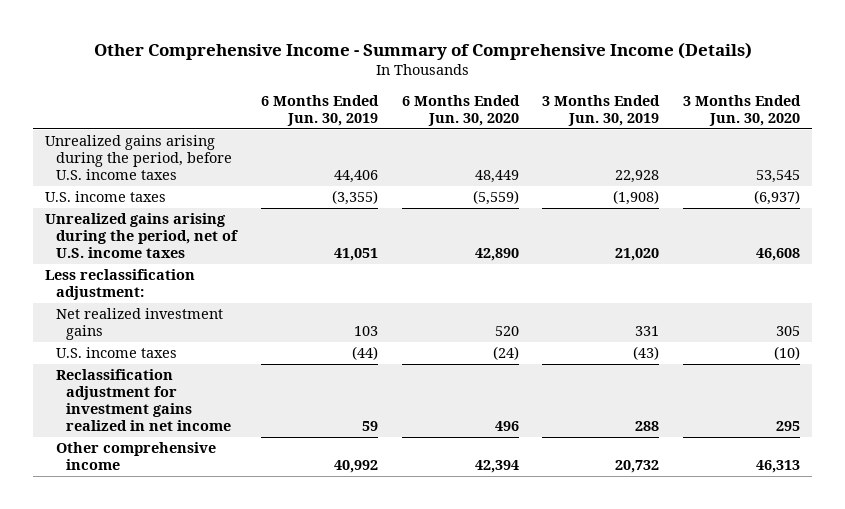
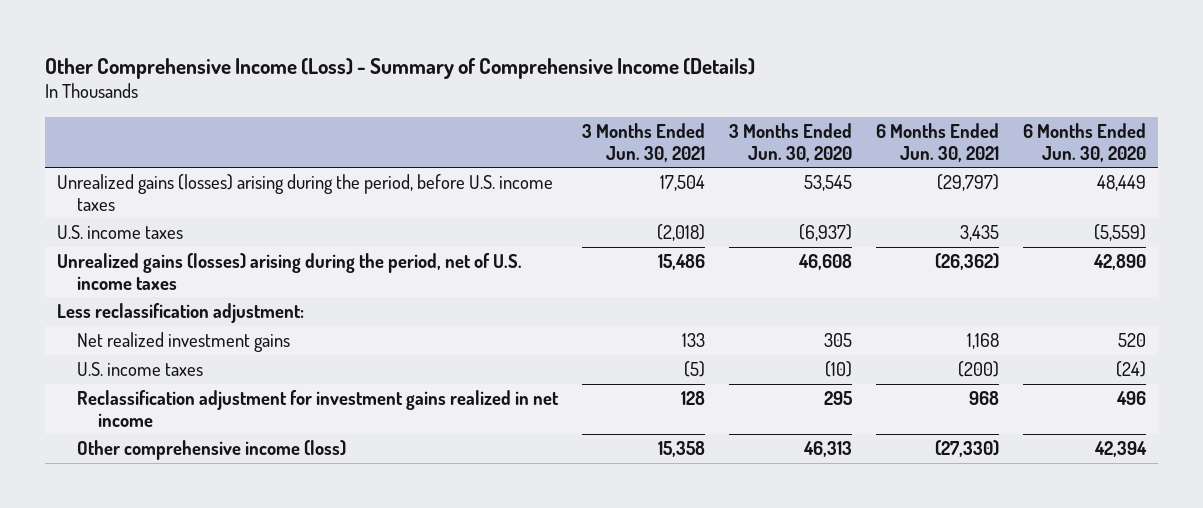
- Other Comprehensive Income - Summary of Comprehensive Income (Details)
+ Other Comprehensive Income (Loss) - Summary of Comprehensive Income (Details)
- | 6 Months Ended Jun. 30, 2019 | 6 Months Ended Jun. 30, 2020 | 3 Months Ended Jun. 30, 2019 | 3 Months Ended Jun. 30, 2020
+ | 3 Months Ended Jun. 30, 2021 | 3 Months Ended Jun. 30, 2020 | 6 Months Ended Jun. 30, 2021 | 6 Months Ended Jun. 30, 2020
- Unrealized gains arising during the period, before U.S. income taxes | 44,406 | 48,449 | 22,928 | 53,545
+ Unrealized gains (losses) arising during the period, before U.S. income taxes | 17,504 | 53,545 | (29,797) | 48,449
- Unrealized gains arising during the period, net of U.S. income taxes | 41,051 | 42,890 | 21,020 | 46,608
+ Unrealized gains (losses) arising during the period, net of U.S. income taxes | 15,486 | 46,608 | (26,362) | 42,890
- Other comprehensive income | 40,992 | 42,394 | 20,732 | 46,313
+ Other comprehensive income (loss) | 15,358 | 46,313 | (27,330) | 42,394

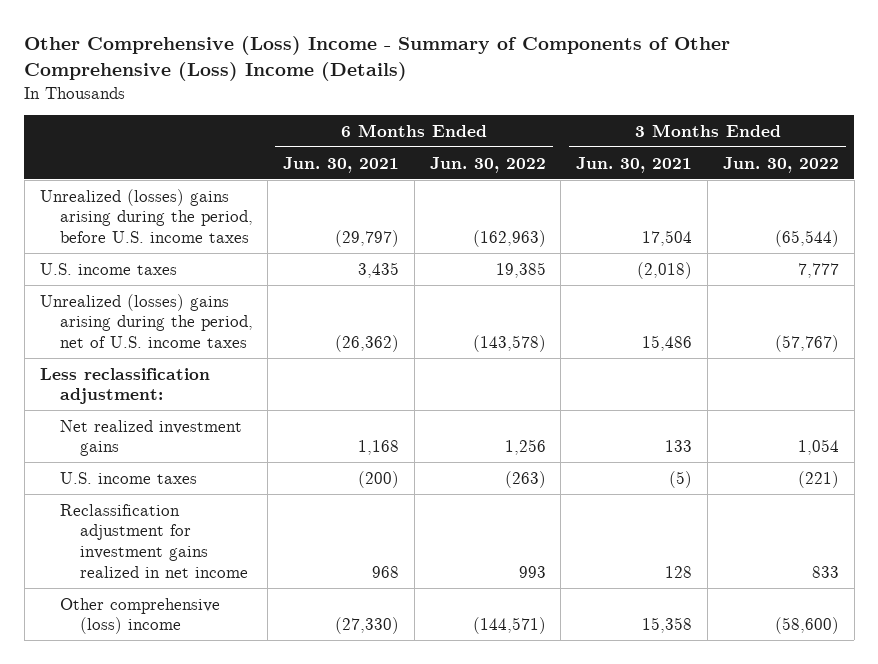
- Other Comprehensive Income (Loss) - Summary of Comprehensive Income (Details)
+ Other Comprehensive (Loss) Income - Summary of Components of Other Comprehensive (Loss) Income (Details)
- | 3 Months Ended Jun. 30, 2021 | 3 Months Ended Jun. 30, 2020 | 6 Months Ended Jun. 30, 2021 | 6 Months Ended Jun. 30, 2020
+ | 6 Months Ended Jun. 30, 2021 | 6 Months Ended Jun. 30, 2022 | 3 Months Ended Jun. 30, 2021 | 3 Months Ended Jun. 30, 2022
- Unrealized gains (losses) arising during the period, before U.S. income taxes | 17,504 | 53,545 | (29,797) | 48,449
+ Unrealized (losses) gains arising during the period, before U.S. income taxes | (29,797) | (162,963) | 17,504 | (65,544)
- Unrealized gains (losses) arising during the period, net of U.S. income taxes | 15,486 | 46,608 | (26,362) | 42,890
+ Unrealized (losses) gains arising during the period, net of U.S. income taxes | (26,362) | (143,578) | 15,486 | (57,767)
- Other comprehensive income (loss) | 15,358 | 46,313 | (27,330) | 42,394
+ Other comprehensive (loss) income | (27,330) | (144,571) | 15,358 | (58,600)

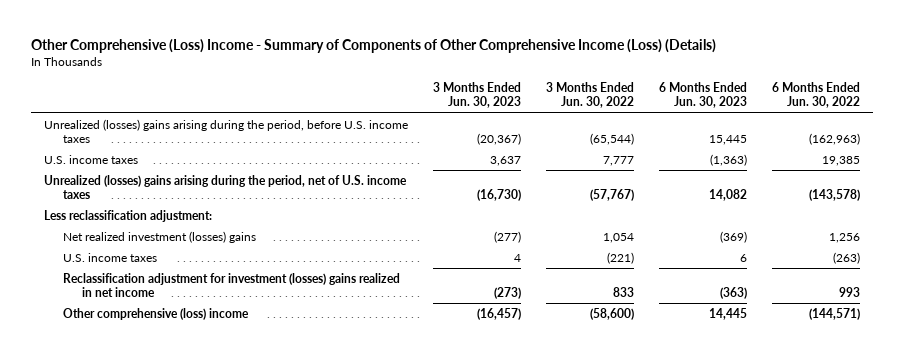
- Other Comprehensive (Loss) Income - Summary of Components of Other Comprehensive (Loss) Income (Details)
+ Other Comprehensive (Loss) Income - Summary of Components of Other Comprehensive Income (Loss) (Details)
- | 6 Months Ended Jun. 30, 2021 | 6 Months Ended Jun. 30, 2022 | 3 Months Ended Jun. 30, 2021 | 3 Months Ended Jun. 30, 2022
+ | 3 Months Ended Jun. 30, 2023 | 3 Months Ended Jun. 30, 2022 | 6 Months Ended Jun. 30, 2023 | 6 Months Ended Jun. 30, 2022
- Net realized investment gains | 1,168 | 1,256 | 133 | 1,054
+ Net realized investment (losses) gains | (277) | 1,054 | (369) | 1,256
- Reclassification adjustment for investment gains realized in net income | 968 | 993 | 128 | 833
+ Reclassification adjustment for investment (losses) gains realized in net income | (273) | 833 | (363) | 993

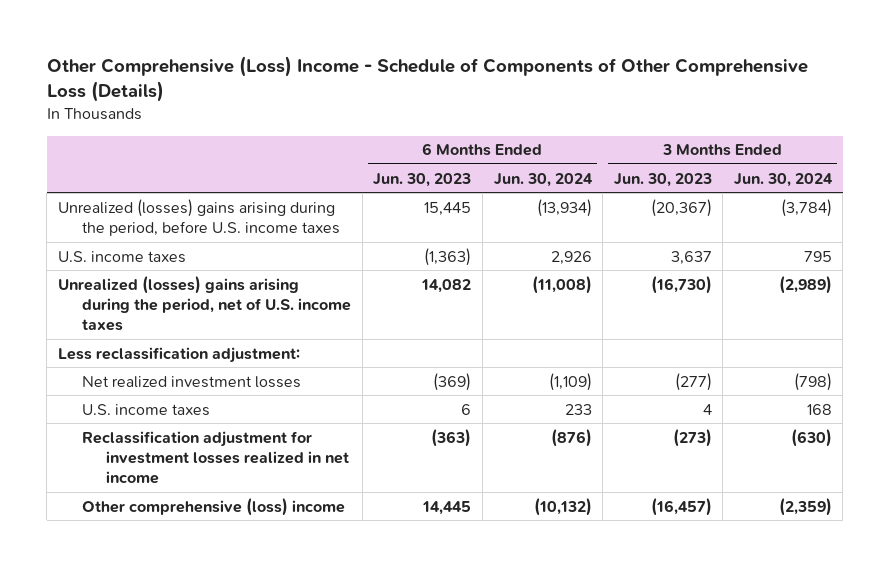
- Other Comprehensive (Loss) Income - Summary of Components of Other Comprehensive Income (Loss) (Details)
+ Other Comprehensive (Loss) Income - Schedule of Components of Other Comprehensive Loss (Details)
- | 3 Months Ended Jun. 30, 2023 | 3 Months Ended Jun. 30, 2022 | 6 Months Ended Jun. 30, 2023 | 6 Months Ended Jun. 30, 2022
+ | 6 Months Ended Jun. 30, 2023 | 6 Months Ended Jun. 30, 2024 | 3 Months Ended Jun. 30, 2023 | 3 Months Ended Jun. 30, 2024
- Net realized investment (losses) gains | (277) | 1,054 | (369) | 1,256
+ Net realized investment losses | (369) | (1,109) | (277) | (798)
- Reclassification adjustment for investment (losses) gains realized in net income | (273) | 833 | (363) | 993
+ Reclassification adjustment for investment losses realized in net income | (363) | (876) | (273) | (630)

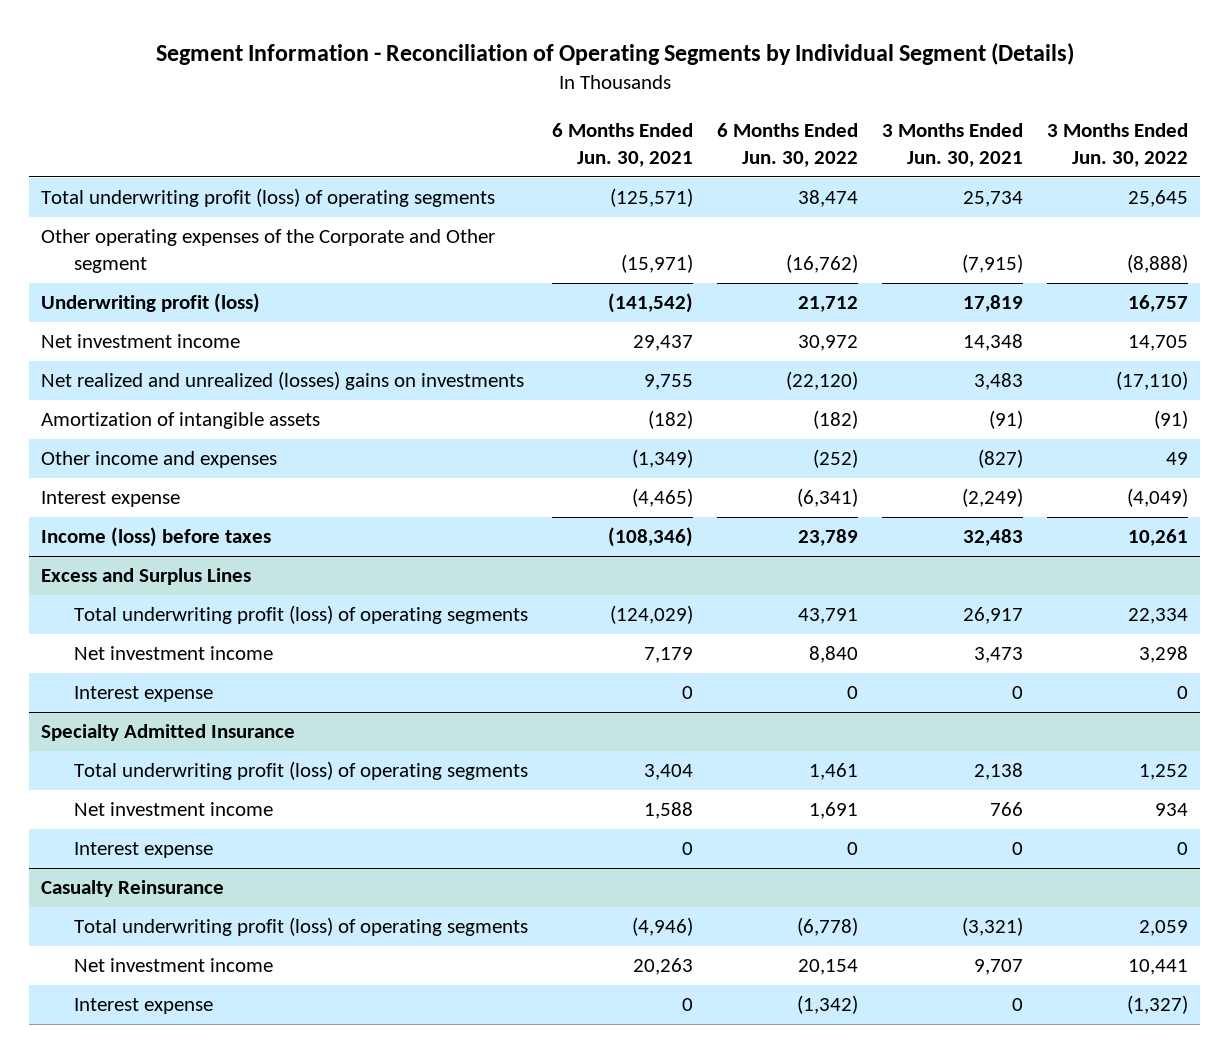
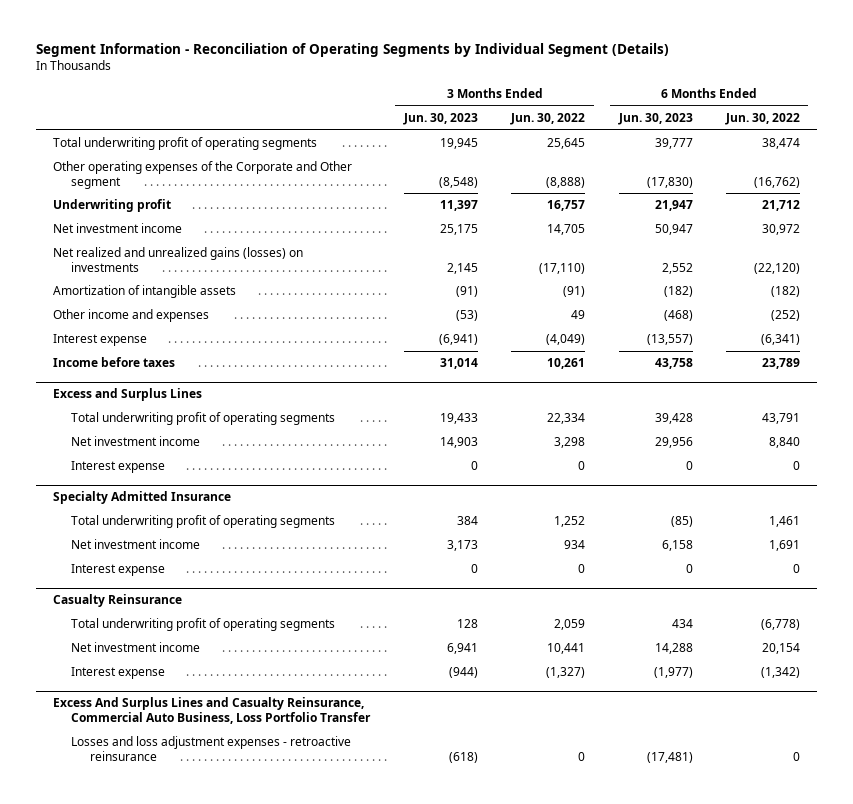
- | 6 Months Ended Jun. 30, 2021 | 6 Months Ended Jun. 30, 2022 | 3 Months Ended Jun. 30, 2021 | 3 Months Ended Jun. 30, 2022
+ | 3 Months Ended Jun. 30, 2023 | 3 Months Ended Jun. 30, 2022 | 6 Months Ended Jun. 30, 2023 | 6 Months Ended Jun. 30, 2022
- Total underwriting profit (loss) of operating segments | (125,571) | 38,474 | 25,734 | 25,645
+ Total underwriting profit of operating segments | 19,945 | 25,645 | 39,777 | 38,474
- Underwriting profit (loss) | (141,542) | 21,712 | 17,819 | 16,757
+ Underwriting profit | 11,397 | 16,757 | 21,947 | 21,712
- Net realized and unrealized (losses) gains on investments | 9,755 | (22,120) | 3,483 | (17,110)
+ Net realized and unrealized gains (losses) on investments | 2,145 | (17,110) | 2,552 | (22,120)
- Income (loss) before taxes | (108,346) | 23,789 | 32,483 | 10,261
+ Income before taxes | 31,014 | 10,261 | 43,758 | 23,789
@ Excess and Surplus Lines
- Total underwriting profit (loss) of operating segments | (124,029) | 43,791 | 26,917 | 22,334
+ Total underwriting profit of operating segments | 19,433 | 22,334 | 39,428 | 43,791
@ Specialty Admitted Insurance
- Total underwriting profit (loss) of operating segments | 3,404 | 1,461 | 2,138 | 1,252
+ Total underwriting profit of operating segments | 384 | 1,252 | (85) | 1,461
@ Casualty Reinsurance
- Total underwriting profit (loss) of operating segments | (4,946) | (6,778) | (3,321) | 2,059
+ Total underwriting profit of operating segments | 128 | 2,059 | 434 | (6,778)
+ Excess And Surplus Lines and Casualty Reinsurance, Commercial Auto Business, Loss Portfolio Transfer
+ Losses and loss adjustment expenses - retroactive reinsurance | (618) | 0 | (17,481) | 0

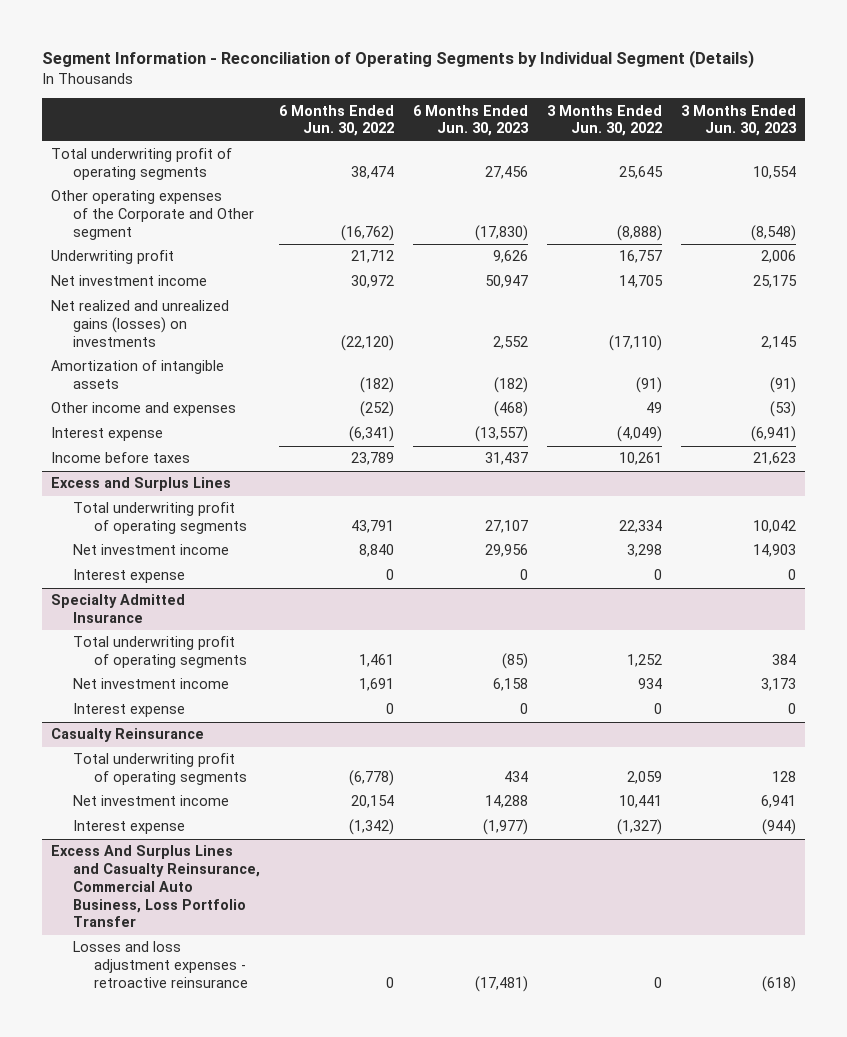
- | 3 Months Ended Jun. 30, 2023 | 3 Months Ended Jun. 30, 2022 | 6 Months Ended Jun. 30, 2023 | 6 Months Ended Jun. 30, 2022
+ | 6 Months Ended Jun. 30, 2022 | 6 Months Ended Jun. 30, 2023 | 3 Months Ended Jun. 30, 2022 | 3 Months Ended Jun. 30, 2023
- Total underwriting profit of operating segments | 19,945 | 25,645 | 39,777 | 38,474
+ Total underwriting profit of operating segments | 38,474 | 27,456 | 25,645 | 10,554
- Underwriting profit | 11,397 | 16,757 | 21,947 | 21,712
+ Underwriting profit | 21,712 | 9,626 | 16,757 | 2,006
- Income before taxes | 31,014 | 10,261 | 43,758 | 23,789
+ Income before taxes | 23,789 | 31,437 | 10,261 | 21,623
@ Excess and Surplus Lines
- Total underwriting profit of operating segments | 19,433 | 22,334 | 39,428 | 43,791
+ Total underwriting profit of operating segments | 43,791 | 27,107 | 22,334 | 10,042

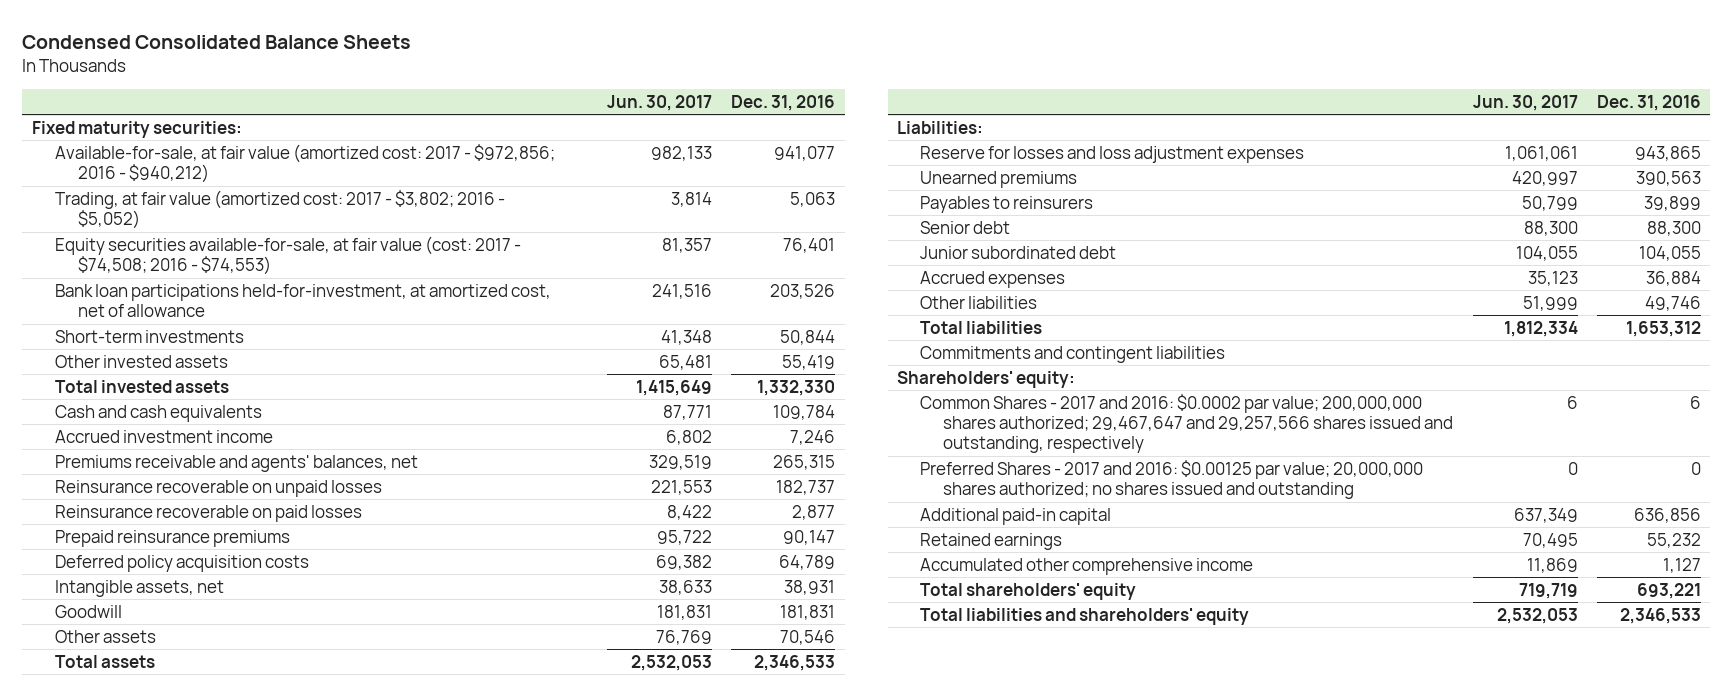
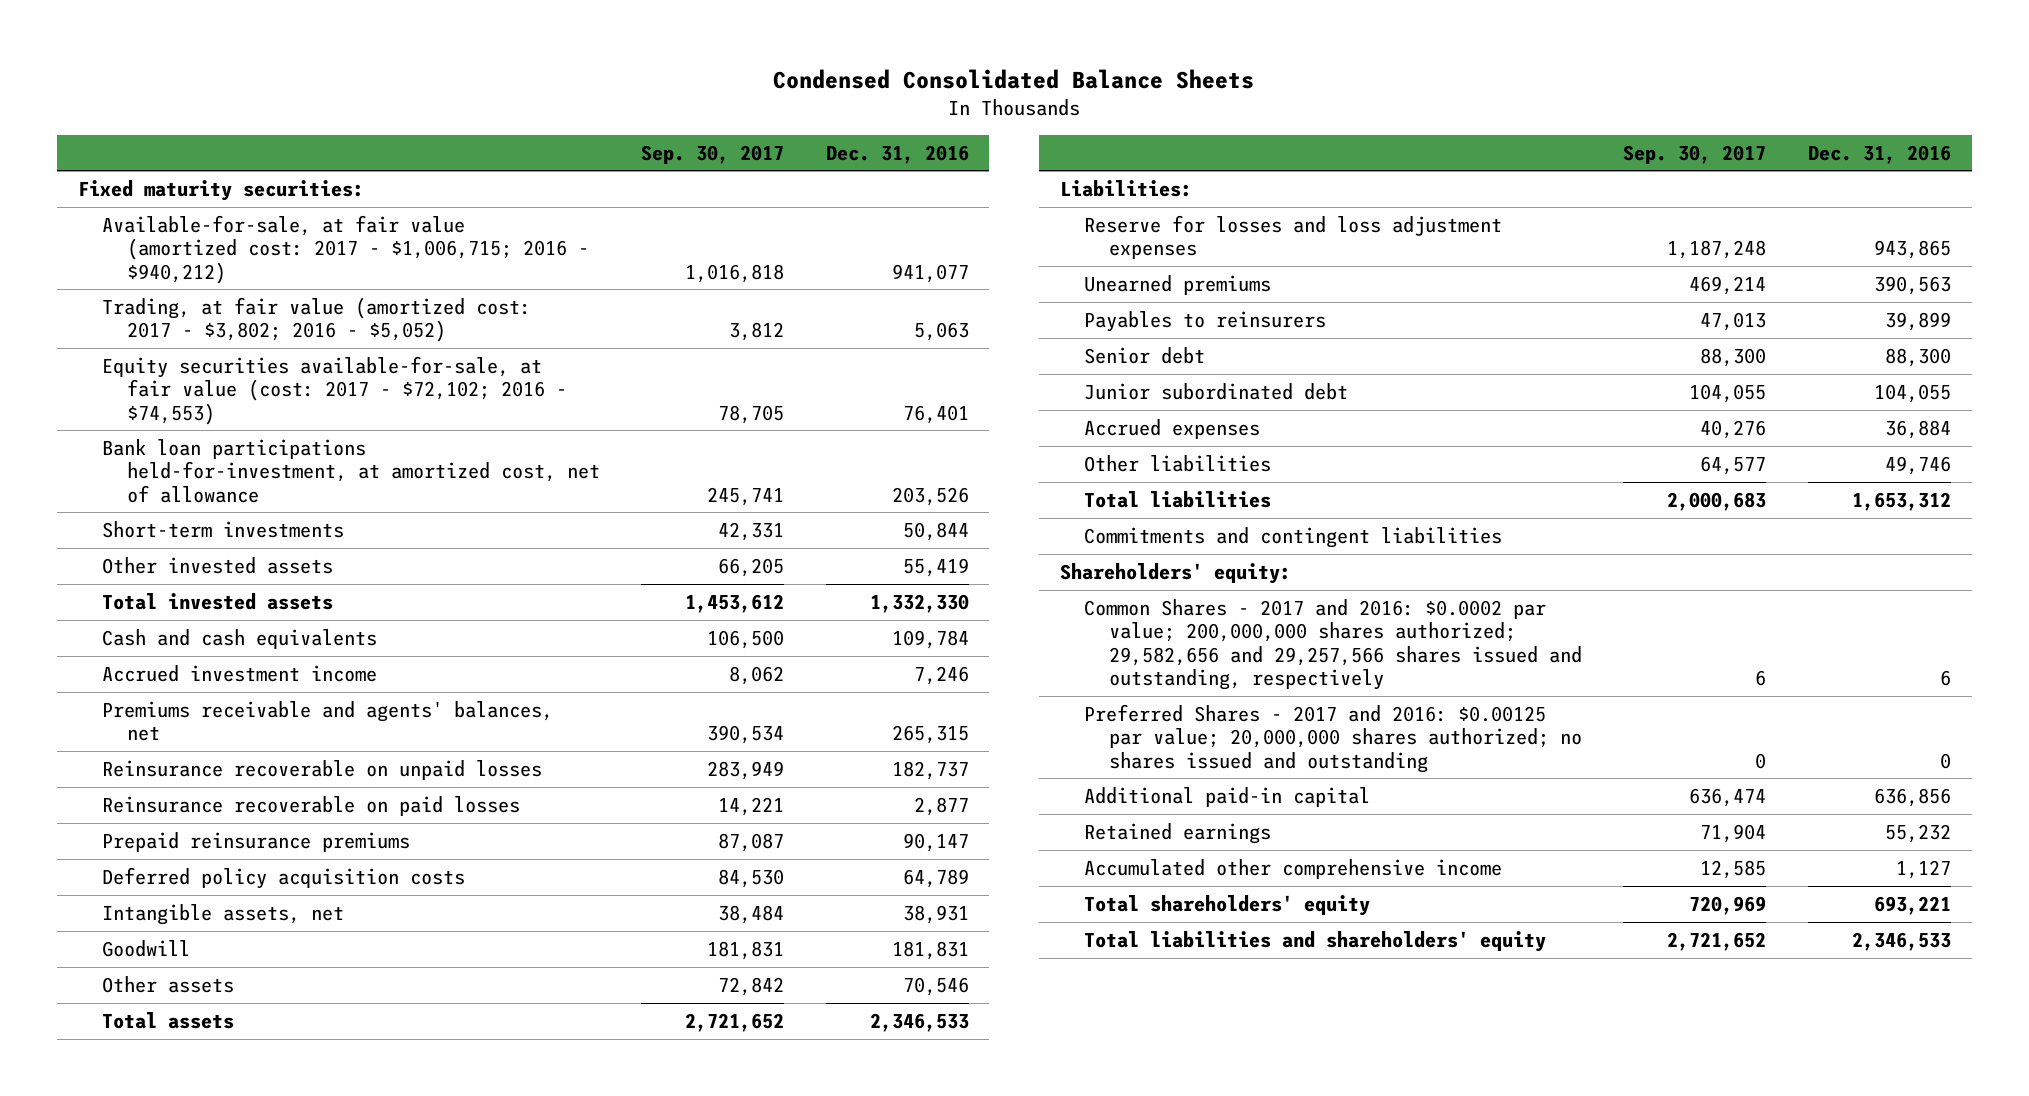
- | Jun. 30, 2017 | Dec. 31, 2016
+ | Sep. 30, 2017 | Dec. 31, 2016
- Available-for-sale, at fair value (amortized cost: 2017 - $972,856; 2016 - $940,212) | 982,133 | 941,077
+ Available-for-sale, at fair value (amortized cost: 2017 - $1,006,715; 2016 - $940,212) | 1,016,818 | 941,077
- Equity securities available-for-sale, at fair value (cost: 2017 - $74,508; 2016 - $74,553) | 81,357 | 76,401
+ Equity securities available-for-sale, at fair value (cost: 2017 - $72,102; 2016 - $74,553) | 78,705 | 76,401
- Common Shares - 2017 and 2016: $0.0002 par value; 200,000,000 shares authorized; 29,467,647 and 29,257,566 shares issued and outstanding, respectively | 6 | 6
+ Common Shares - 2017 and 2016: $0.0002 par value; 200,000,000 shares authorized; 29,582,656 and 29,257,566 shares issued and outstanding, respectively | 6 | 6

